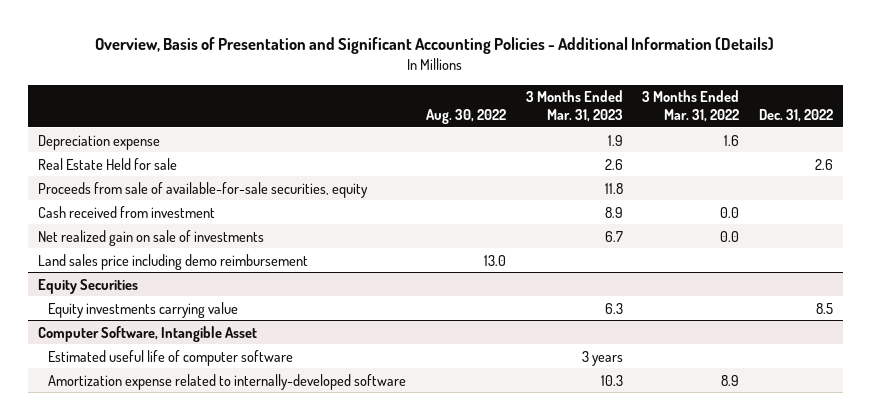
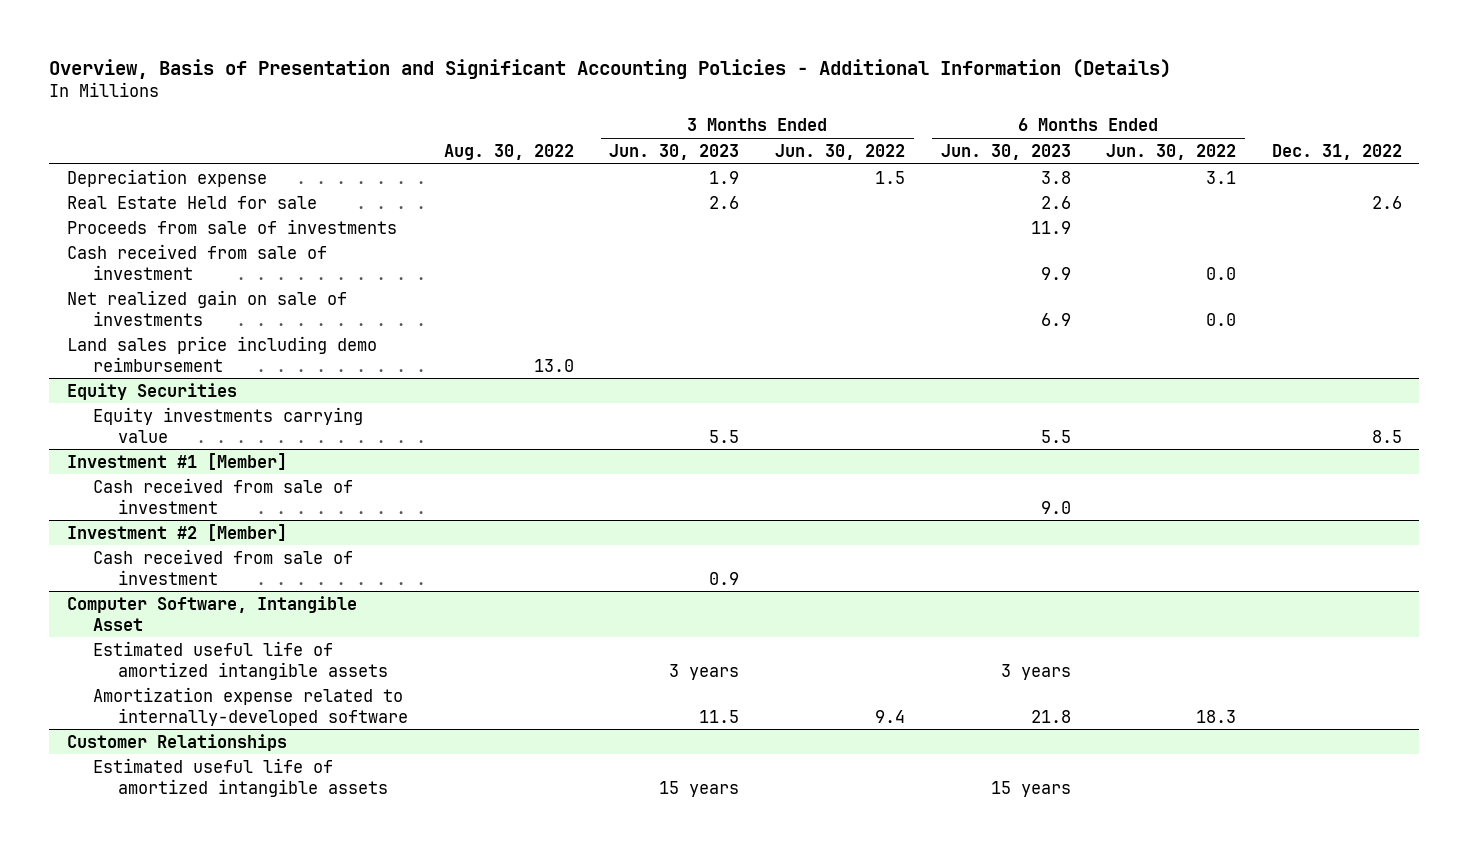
- | Aug. 30, 2022 | 3 Months Ended Mar. 31, 2023 | 3 Months Ended Mar. 31, 2022 | Dec. 31, 2022
+ | Aug. 30, 2022 | 3 Months Ended Jun. 30, 2023 | 3 Months Ended Jun. 30, 2022 | 6 Months Ended Jun. 30, 2023 | 6 Months Ended Jun. 30, 2022 | Dec. 31, 2022
- Proceeds from sale of available-for-sale securities, equity | | 11.8 | |
- Cash received from investment | | 8.9 | 0.0 |
+ Proceeds from sale of investments | | | | 11.9 | |
+ Cash received from sale of investment | | | | 9.9 | 0.0 |
+ Investment #1 [Member]
+ Cash received from sale of investment | | | | 9.0 | |
+ Investment #2 [Member]
+ Cash received from sale of investment | | 0.9 | | | |
@ Computer Software, Intangible Asset
- Estimated useful life of computer software | | 3 years | |
+ Estimated useful life of amortized intangible assets | | 3 years | | 3 years | |
+ Customer Relationships
+ Estimated useful life of amortized intangible assets | | 15 years | | 15 years | |

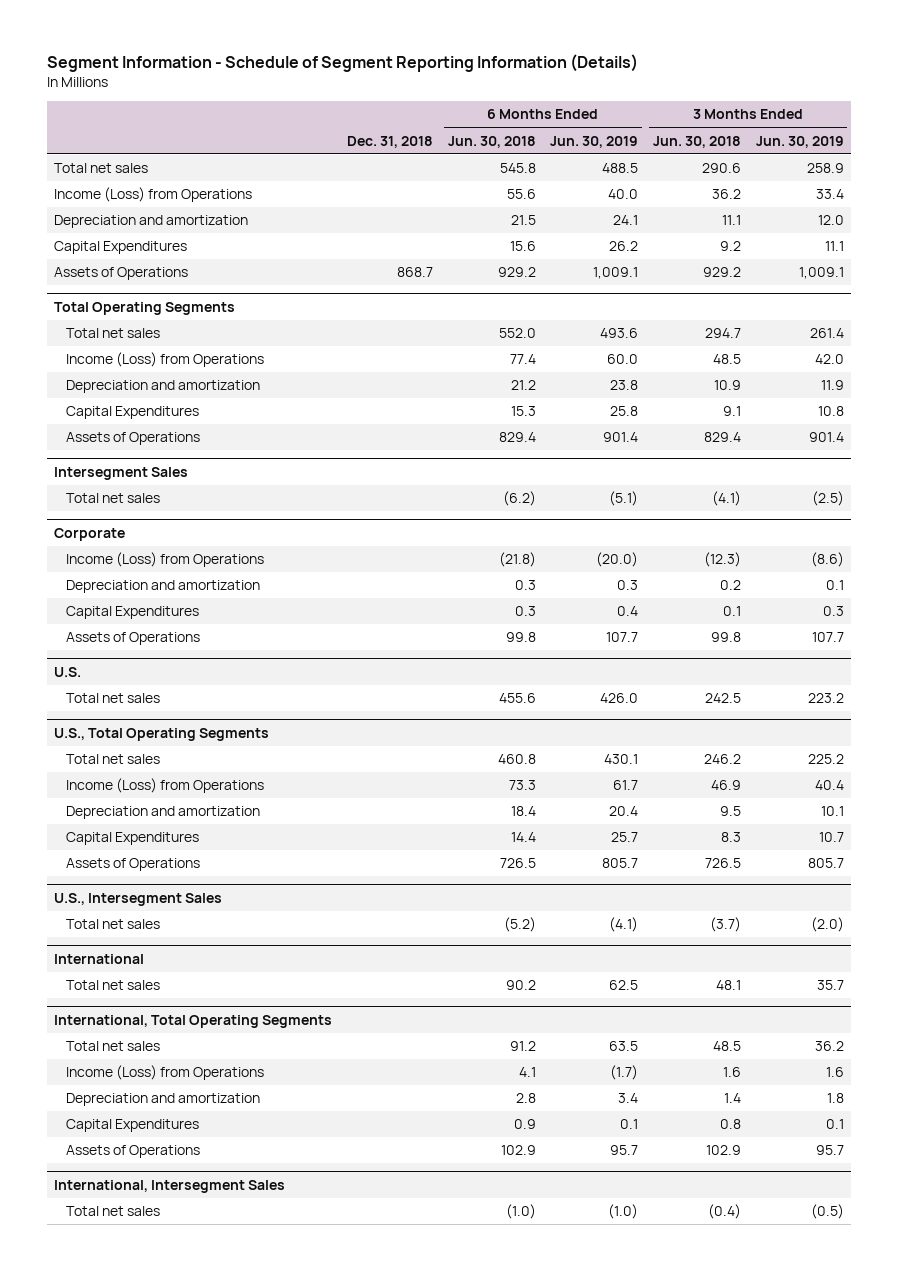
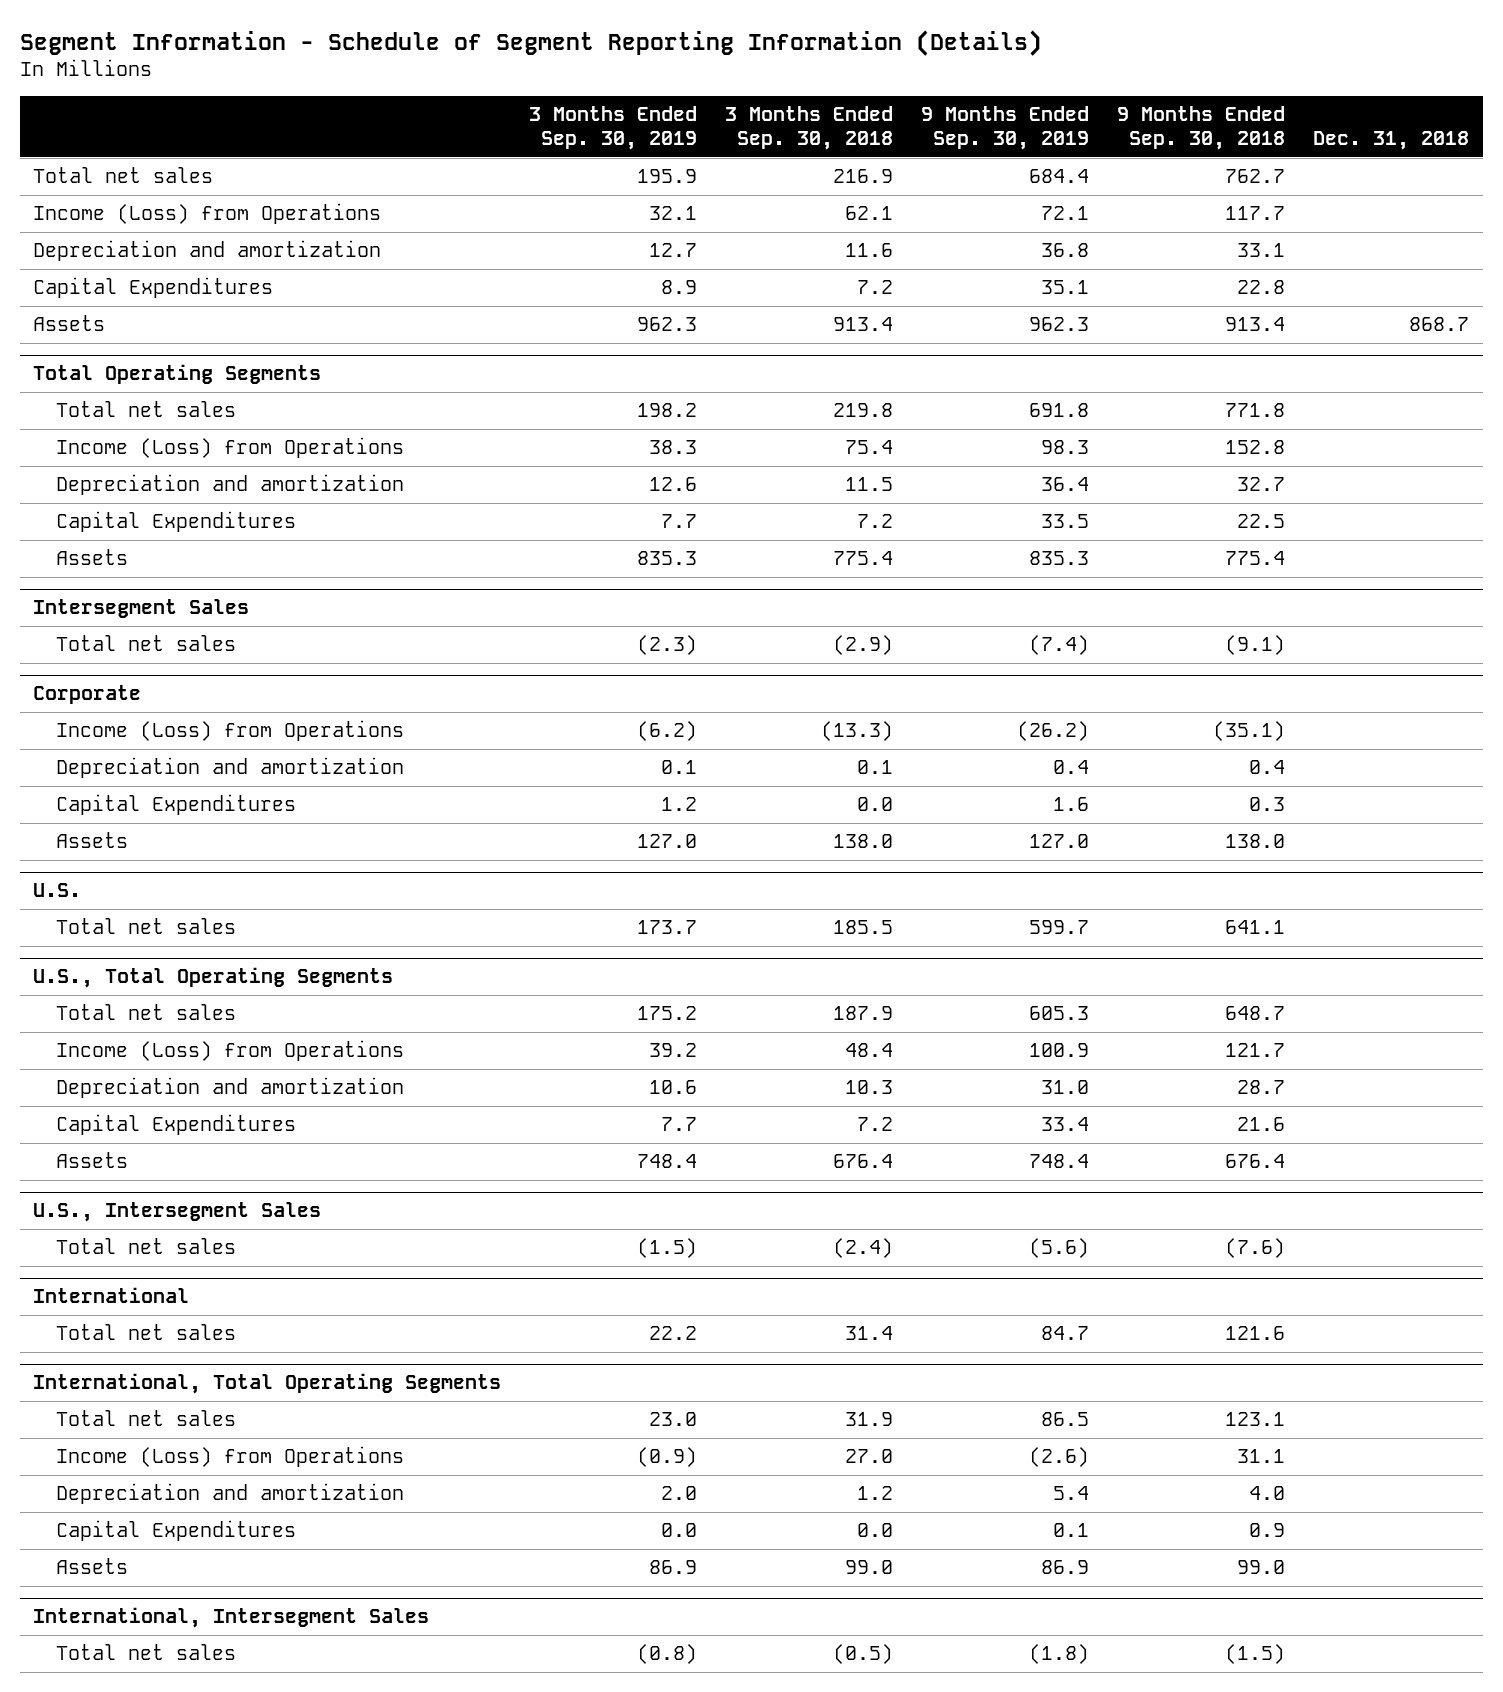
- | Dec. 31, 2018 | 6 Months Ended Jun. 30, 2018 | 6 Months Ended Jun. 30, 2019 | 3 Months Ended Jun. 30, 2018 | 3 Months Ended Jun. 30, 2019
+ | 3 Months Ended Sep. 30, 2019 | 3 Months Ended Sep. 30, 2018 | 9 Months Ended Sep. 30, 2019 | 9 Months Ended Sep. 30, 2018 | Dec. 31, 2018
- Assets of Operations | 868.7 | 929.2 | 1,009.1 | 929.2 | 1,009.1
+ Assets | 962.3 | 913.4 | 962.3 | 913.4 | 868.7
@ Total Operating Segments
- Assets of Operations | | 829.4 | 901.4 | 829.4 | 901.4
+ Assets | 835.3 | 775.4 | 835.3 | 775.4 |
@ Corporate
- Assets of Operations | | 99.8 | 107.7 | 99.8 | 107.7
+ Assets | 127.0 | 138.0 | 127.0 | 138.0 |
@ U.S., Total Operating Segments
- Assets of Operations | | 726.5 | 805.7 | 726.5 | 805.7
+ Assets | 748.4 | 676.4 | 748.4 | 676.4 |
@ International, Total Operating Segments
- Assets of Operations | | 102.9 | 95.7 | 102.9 | 95.7
+ Assets | 86.9 | 99.0 | 86.9 | 99.0 |

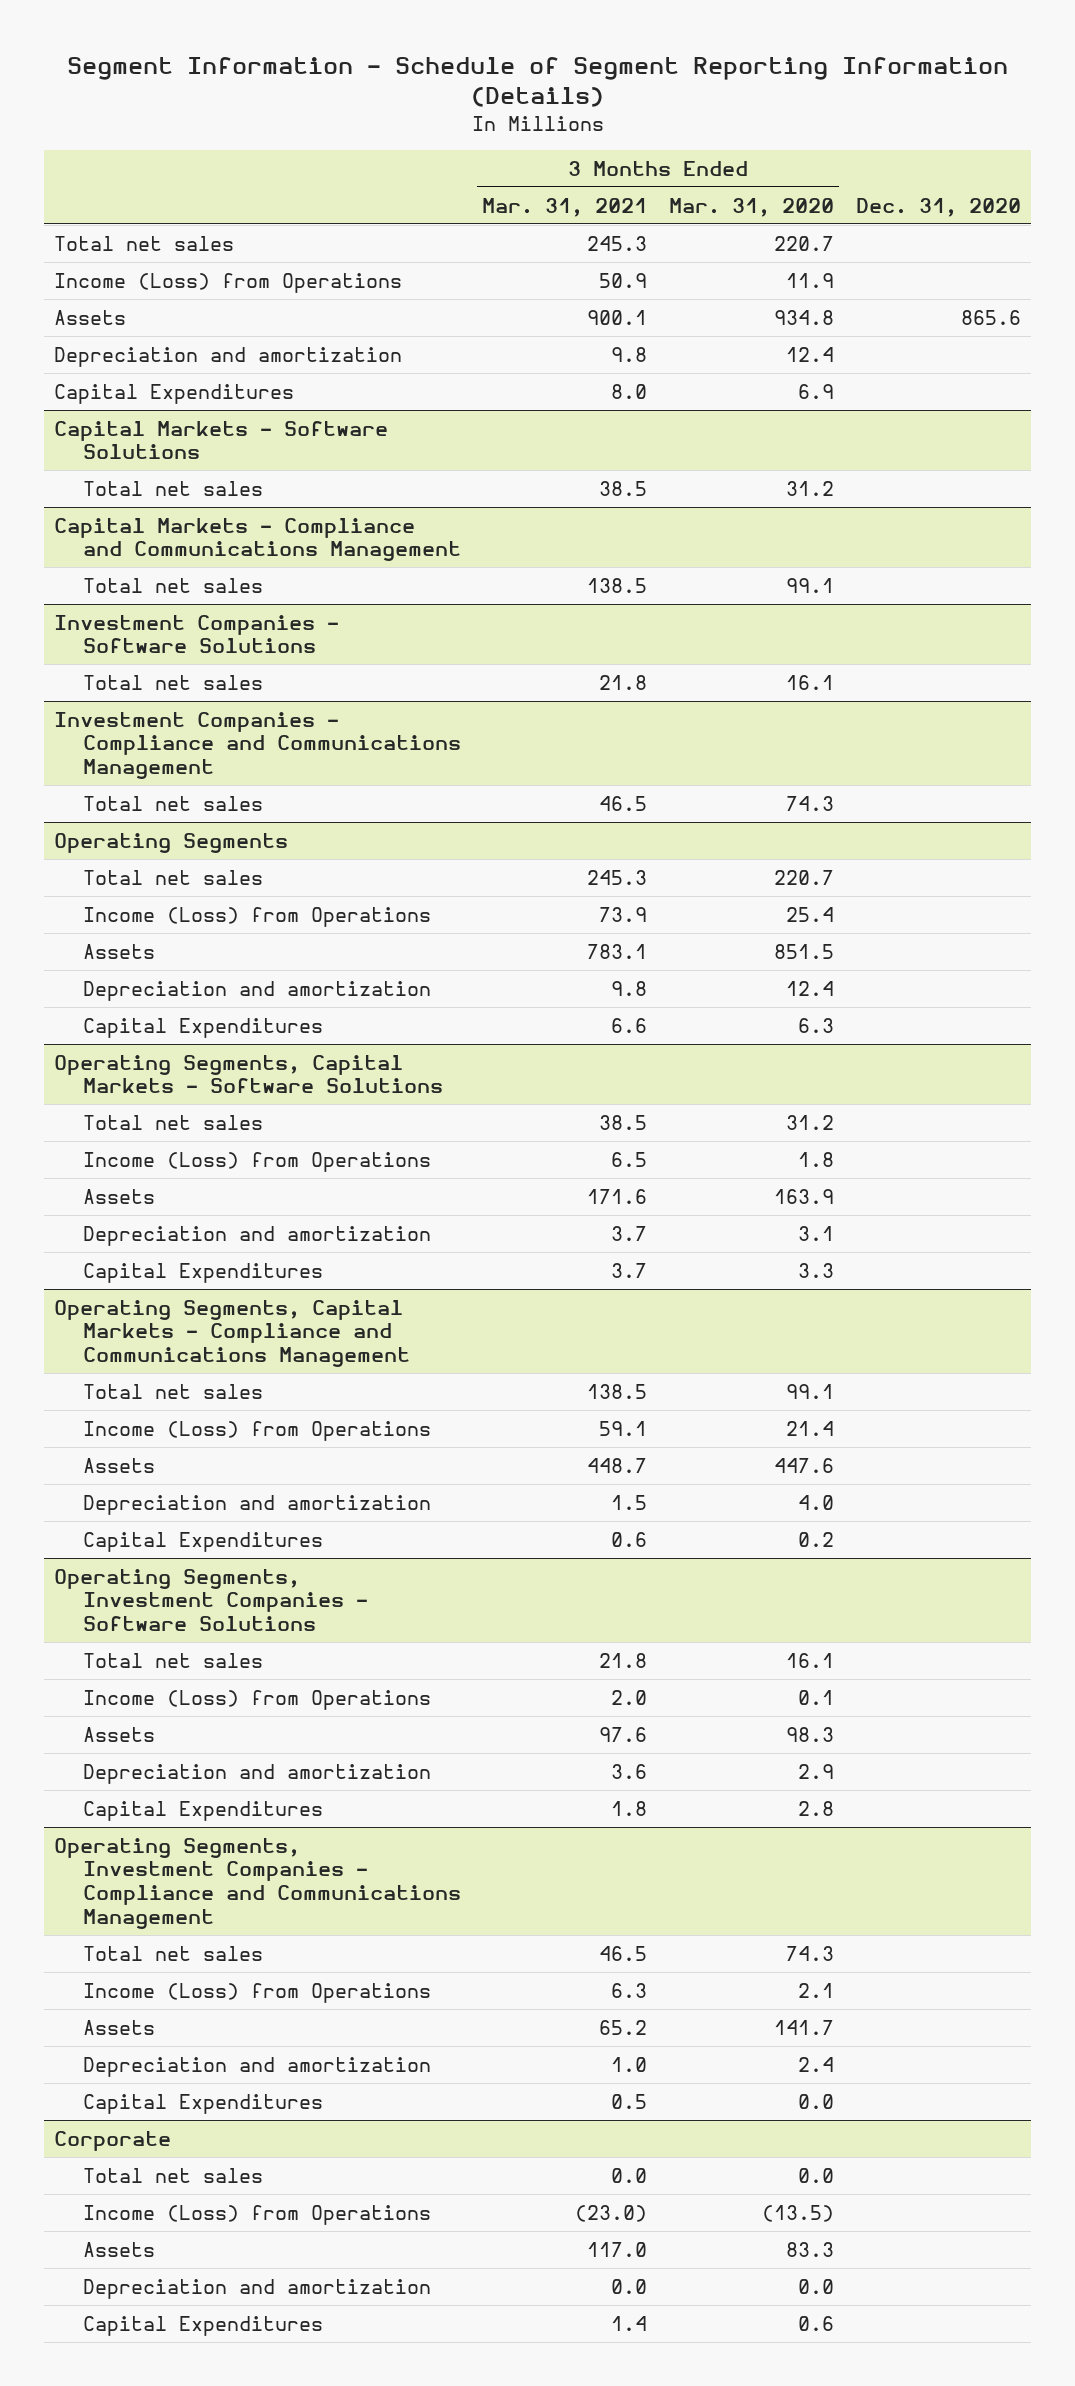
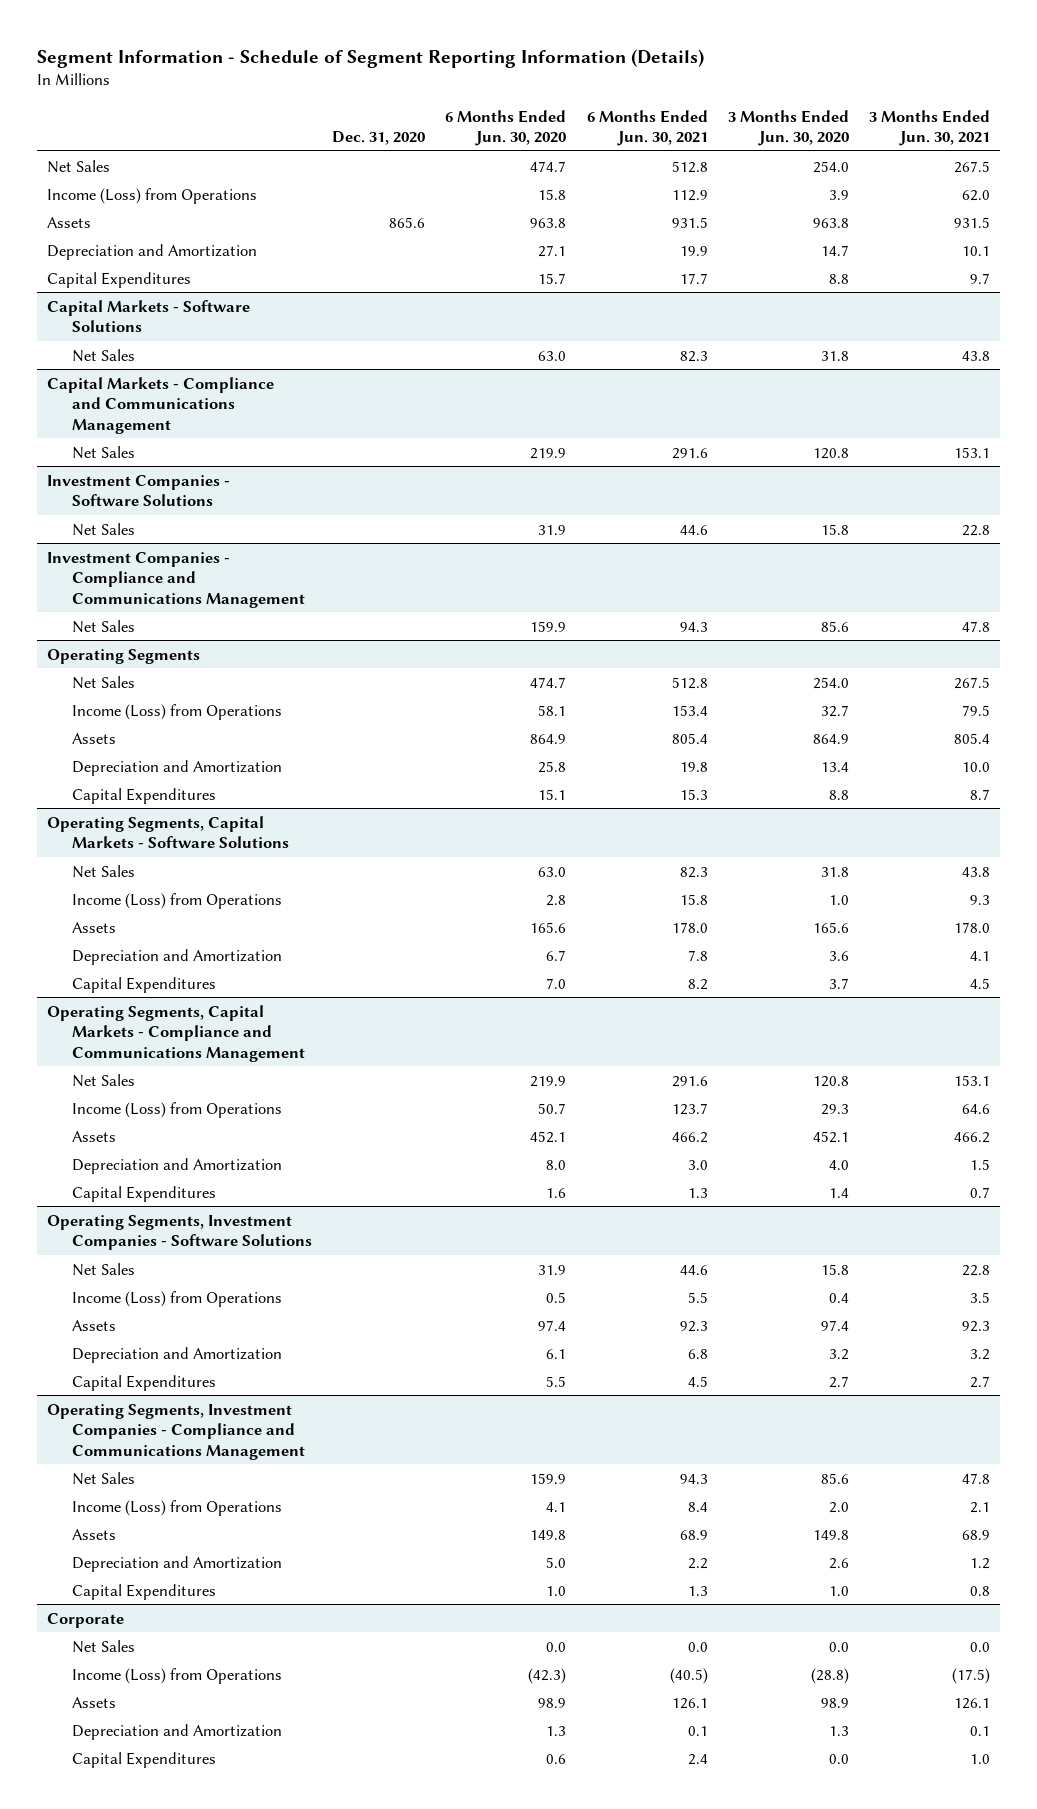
- | 3 Months Ended Mar. 31, 2021 | 3 Months Ended Mar. 31, 2020 | Dec. 31, 2020
+ | Dec. 31, 2020 | 6 Months Ended Jun. 30, 2020 | 6 Months Ended Jun. 30, 2021 | 3 Months Ended Jun. 30, 2020 | 3 Months Ended Jun. 30, 2021
- Total net sales | 245.3 | 220.7 |
+ Net Sales | | 474.7 | 512.8 | 254.0 | 267.5
- Depreciation and amortization | 9.8 | 12.4 |
+ Depreciation and Amortization | | 27.1 | 19.9 | 14.7 | 10.1
@ Capital Markets - Software Solutions
- Total net sales | 38.5 | 31.2 |
+ Net Sales | | 63.0 | 82.3 | 31.8 | 43.8
@ Capital Markets - Compliance and Communications Management
- Total net sales | 138.5 | 99.1 |
+ Net Sales | | 219.9 | 291.6 | 120.8 | 153.1
@ Investment Companies - Software Solutions
- Total net sales | 21.8 | 16.1 |
+ Net Sales | | 31.9 | 44.6 | 15.8 | 22.8
@ Investment Companies - Compliance and Communications Management
- Total net sales | 46.5 | 74.3 |
+ Net Sales | | 159.9 | 94.3 | 85.6 | 47.8
@ Operating Segments
- Total net sales | 245.3 | 220.7 |
+ Net Sales | | 474.7 | 512.8 | 254.0 | 267.5
- Depreciation and amortization | 9.8 | 12.4 |
+ Depreciation and Amortization | | 25.8 | 19.8 | 13.4 | 10.0
@ Operating Segments, Capital Markets - Software Solutions
- Total net sales | 38.5 | 31.2 |
+ Net Sales | | 63.0 | 82.3 | 31.8 | 43.8
- Depreciation and amortization | 3.7 | 3.1 |
+ Depreciation and Amortization | | 6.7 | 7.8 | 3.6 | 4.1
@ Operating Segments, Capital Markets - Compliance and Communications Management
- Total net sales | 138.5 | 99.1 |
+ Net Sales | | 219.9 | 291.6 | 120.8 | 153.1
- Depreciation and amortization | 1.5 | 4.0 |
+ Depreciation and Amortization | | 8.0 | 3.0 | 4.0 | 1.5
@ Operating Segments, Investment Companies - Software Solutions
- Total net sales | 21.8 | 16.1 |
+ Net Sales | | 31.9 | 44.6 | 15.8 | 22.8
- Depreciation and amortization | 3.6 | 2.9 |
+ Depreciation and Amortization | | 6.1 | 6.8 | 3.2 | 3.2
@ Operating Segments, Investment Companies - Compliance and Communications Management
- Total net sales | 46.5 | 74.3 |
+ Net Sales | | 159.9 | 94.3 | 85.6 | 47.8
- Depreciation and amortization | 1.0 | 2.4 |
+ Depreciation and Amortization | | 5.0 | 2.2 | 2.6 | 1.2
@ Corporate
- Total net sales | 0.0 | 0.0 |
+ Net Sales | | 0.0 | 0.0 | 0.0 | 0.0
- Depreciation and amortization | 0.0 | 0.0 |
+ Depreciation and Amortization | | 1.3 | 0.1 | 1.3 | 0.1

